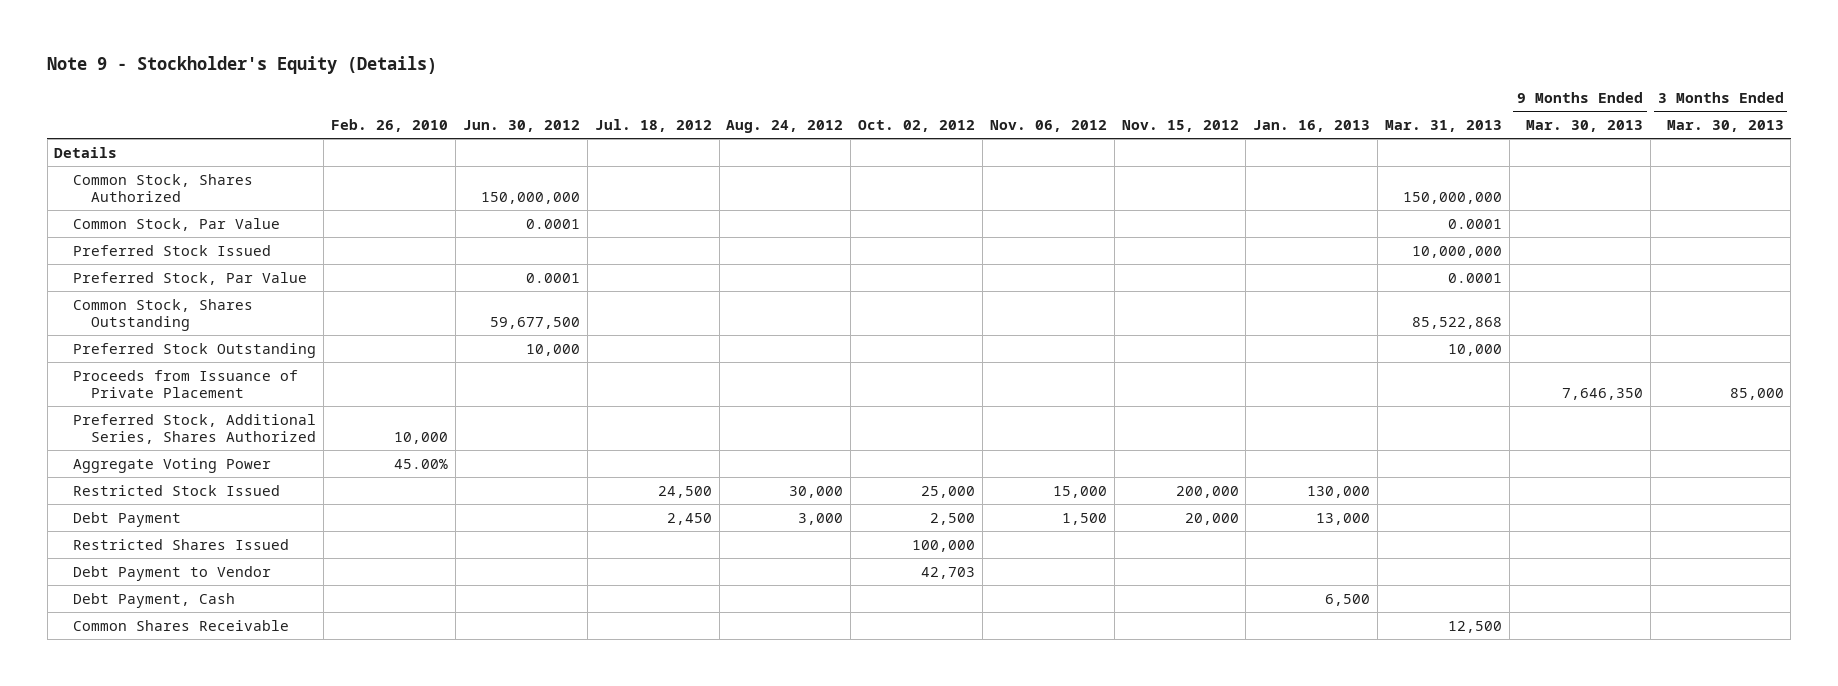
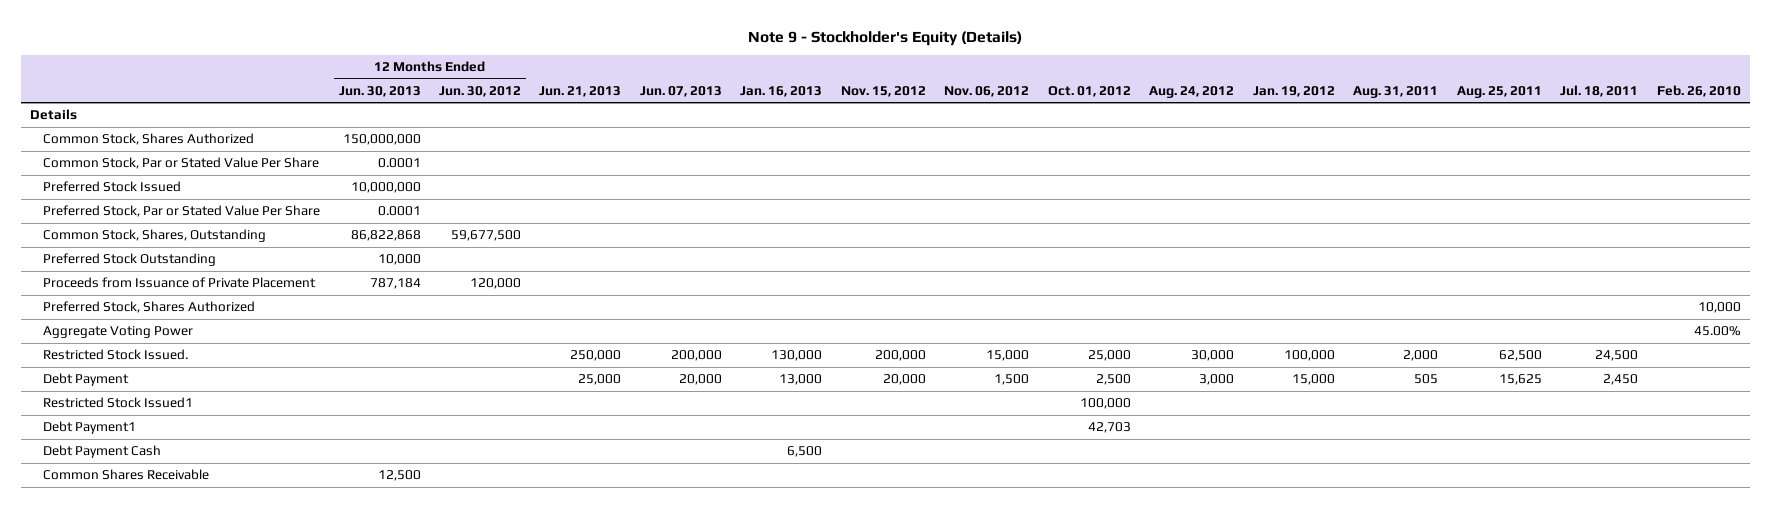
- | Feb. 26, 2010 | Jun. 30, 2012 | Jul. 18, 2012 | Aug. 24, 2012 | Oct. 02, 2012 | Nov. 06, 2012 | Nov. 15, 2012 | Jan. 16, 2013 | Mar. 31, 2013 | 9 Months Ended Mar. 30, 2013 | 3 Months Ended Mar. 30, 2013
+ | 12 Months Ended Jun. 30, 2013 | 12 Months Ended Jun. 30, 2012 | Jun. 21, 2013 | Jun. 07, 2013 | Jan. 16, 2013 | Nov. 15, 2012 | Nov. 06, 2012 | Oct. 01, 2012 | Aug. 24, 2012 | Jan. 19, 2012 | Aug. 31, 2011 | Aug. 25, 2011 | Jul. 18, 2011 | Feb. 26, 2010
- Common Stock, Par Value | | 0.0001 | | | | | | | 0.0001 | |
+ Common Stock, Par or Stated Value Per Share | 0.0001 | | | | | | | | | | | | |
- Preferred Stock, Par Value | | 0.0001 | | | | | | | 0.0001 | |
- Common Stock, Shares Outstanding | | 59,677,500 | | | | | | | 85,522,868 | |
+ Preferred Stock, Par or Stated Value Per Share | 0.0001 | | | | | | | | | | | | |
+ Common Stock, Shares, Outstanding | 86,822,868 | 59,677,500 | | | | | | | | | | | |
- Preferred Stock, Additional Series, Shares Authorized | 10,000 | | | | | | | | | |
+ Preferred Stock, Shares Authorized | | | | | | | | | | | | | | 10,000
- Restricted Stock Issued | | | 24,500 | 30,000 | 25,000 | 15,000 | 200,000 | 130,000 | | |
+ Restricted Stock Issued. | | | 250,000 | 200,000 | 130,000 | 200,000 | 15,000 | 25,000 | 30,000 | 100,000 | 2,000 | 62,500 | 24,500 |
- Restricted Shares Issued | | | | | 100,000 | | | | | |
- Debt Payment to Vendor | | | | | 42,703 | | | | | |
- Debt Payment, Cash | | | | | | | | 6,500 | | |
+ Restricted Stock Issued1 | | | | | | | | 100,000 | | | | | |
+ Debt Payment1 | | | | | | | | 42,703 | | | | | |
+ Debt Payment Cash | | | | | 6,500 | | | | | | | | |

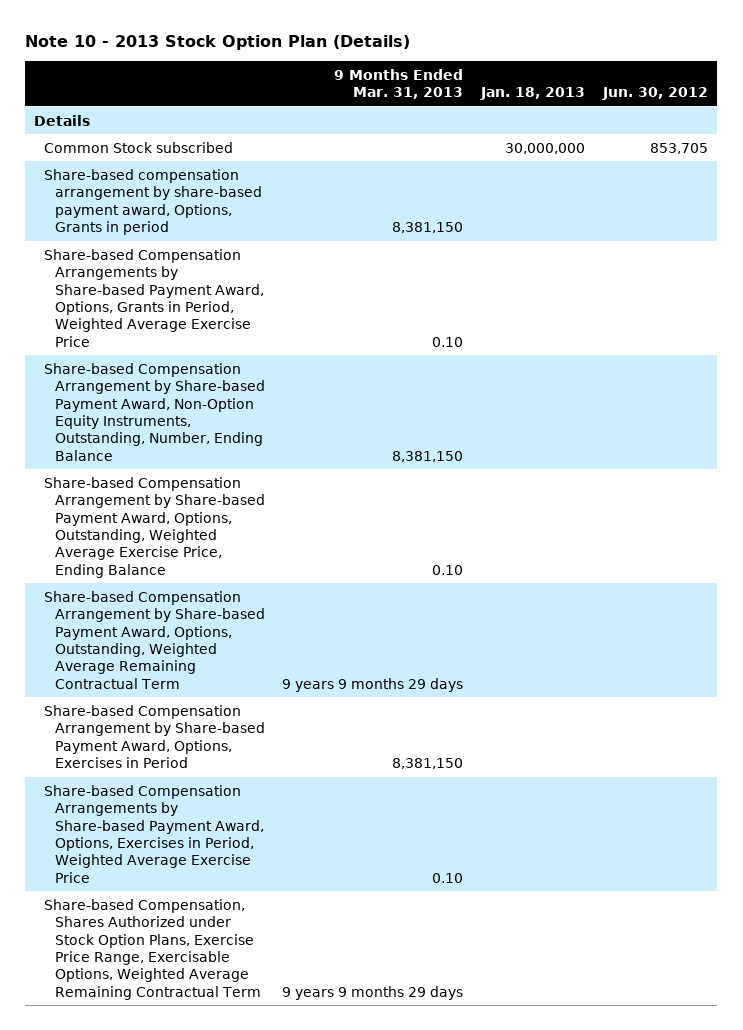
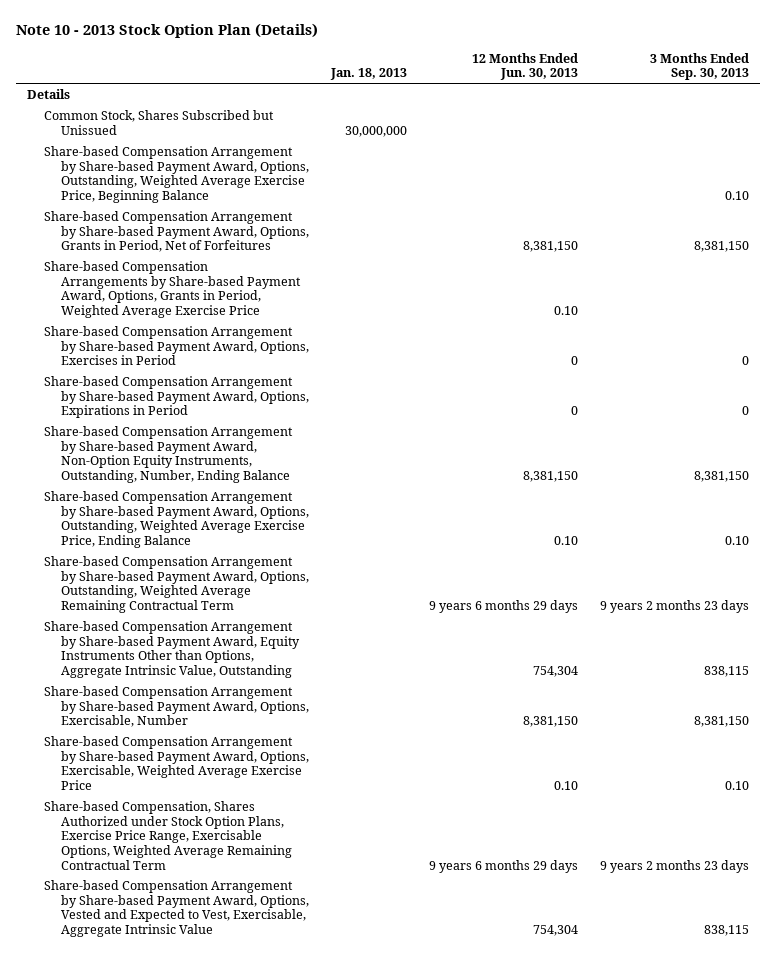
- | 9 Months Ended Mar. 31, 2013 | Jan. 18, 2013 | Jun. 30, 2012
+ | Jan. 18, 2013 | 12 Months Ended Jun. 30, 2013 | 3 Months Ended Sep. 30, 2013
- Common Stock subscribed | | 30,000,000 | 853,705
- Share-based compensation arrangement by share-based payment award, Options, Grants in period | 8,381,150 | |
+ Common Stock, Shares Subscribed but Unissued | 30,000,000 | |
+ Share-based Compensation Arrangement by Share-based Payment Award, Options, Outstanding, Weighted Average Exercise Price, Beginning Balance | | | 0.10
+ Share-based Compensation Arrangement by Share-based Payment Award, Options, Grants in Period, Net of Forfeitures | | 8,381,150 | 8,381,150
moved up: Share-based Compensation Arrangement by Share-based Payment Award, Options, Exercises in Period | | 0 | 0
+ Share-based Compensation Arrangement by Share-based Payment Award, Options, Expirations in Period | | 0 | 0
- Share-based Compensation Arrangements by Share-based Payment Award, Options, Exercises in Period, Weighted Average Exercise Price | 0.10 | |
+ Share-based Compensation Arrangement by Share-based Payment Award, Equity Instruments Other than Options, Aggregate Intrinsic Value, Outstanding | | 754,304 | 838,115
+ Share-based Compensation Arrangement by Share-based Payment Award, Options, Exercisable, Number | | 8,381,150 | 8,381,150
+ Share-based Compensation Arrangement by Share-based Payment Award, Options, Exercisable, Weighted Average Exercise Price | | 0.10 | 0.10
+ Share-based Compensation Arrangement by Share-based Payment Award, Options, Vested and Expected to Vest, Exercisable, Aggregate Intrinsic Value | | 754,304 | 838,115

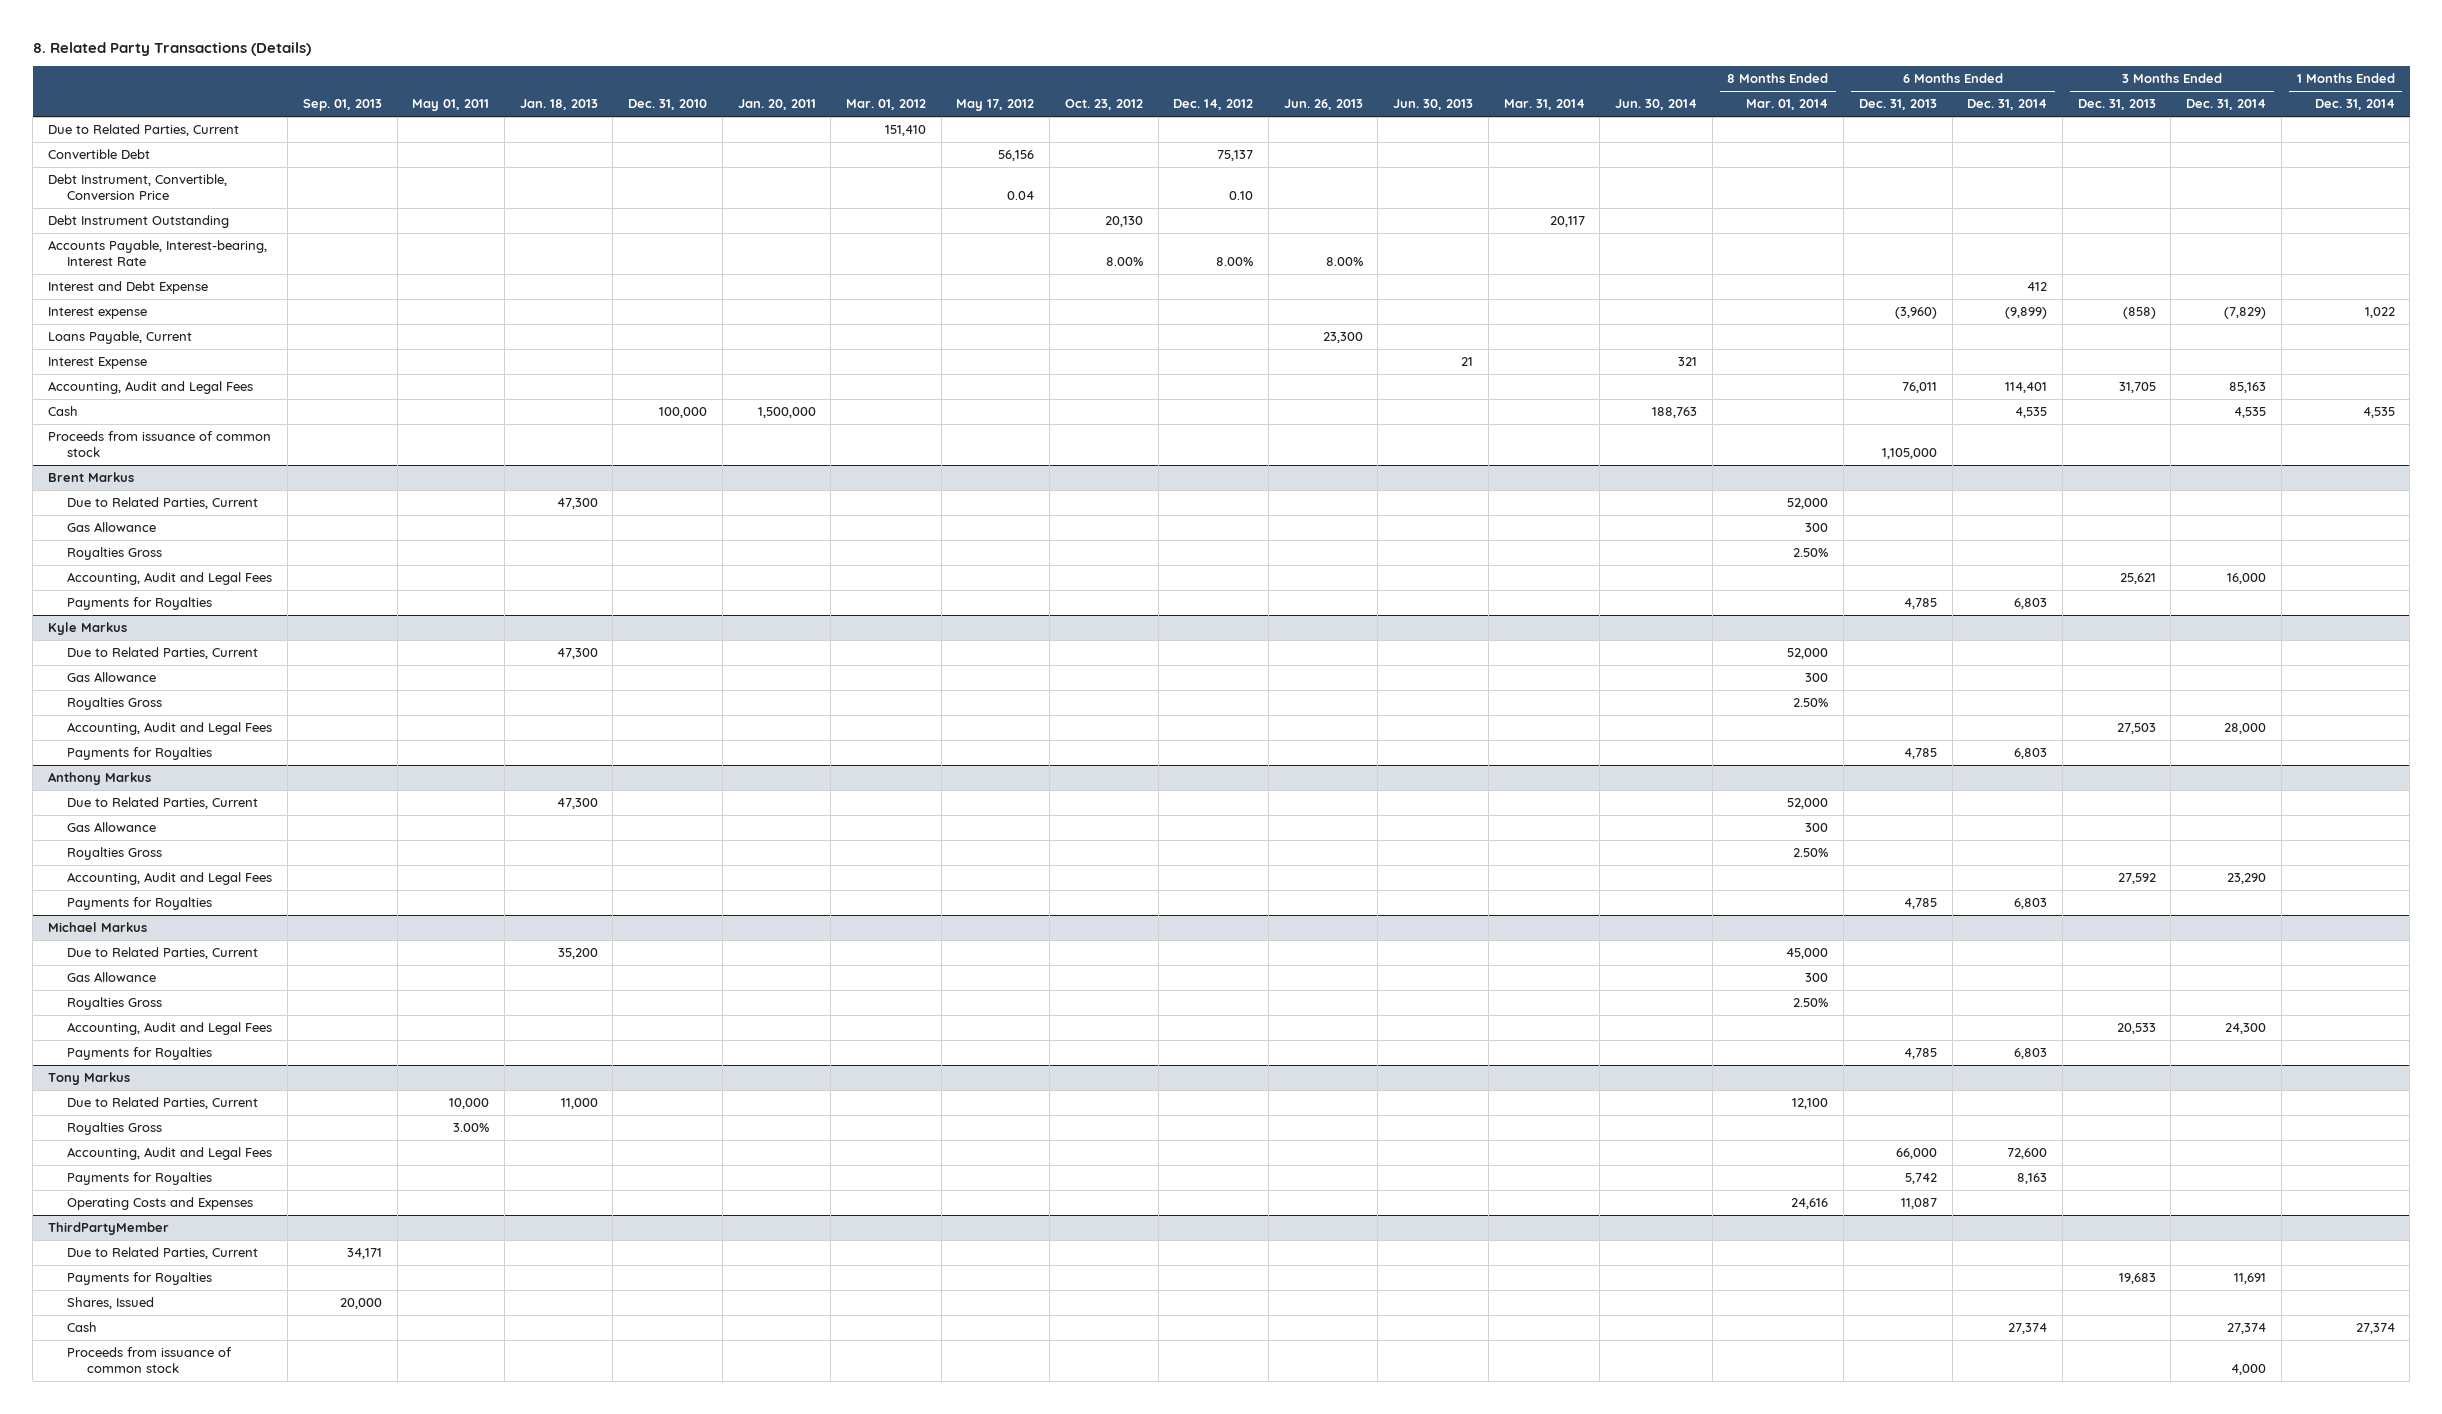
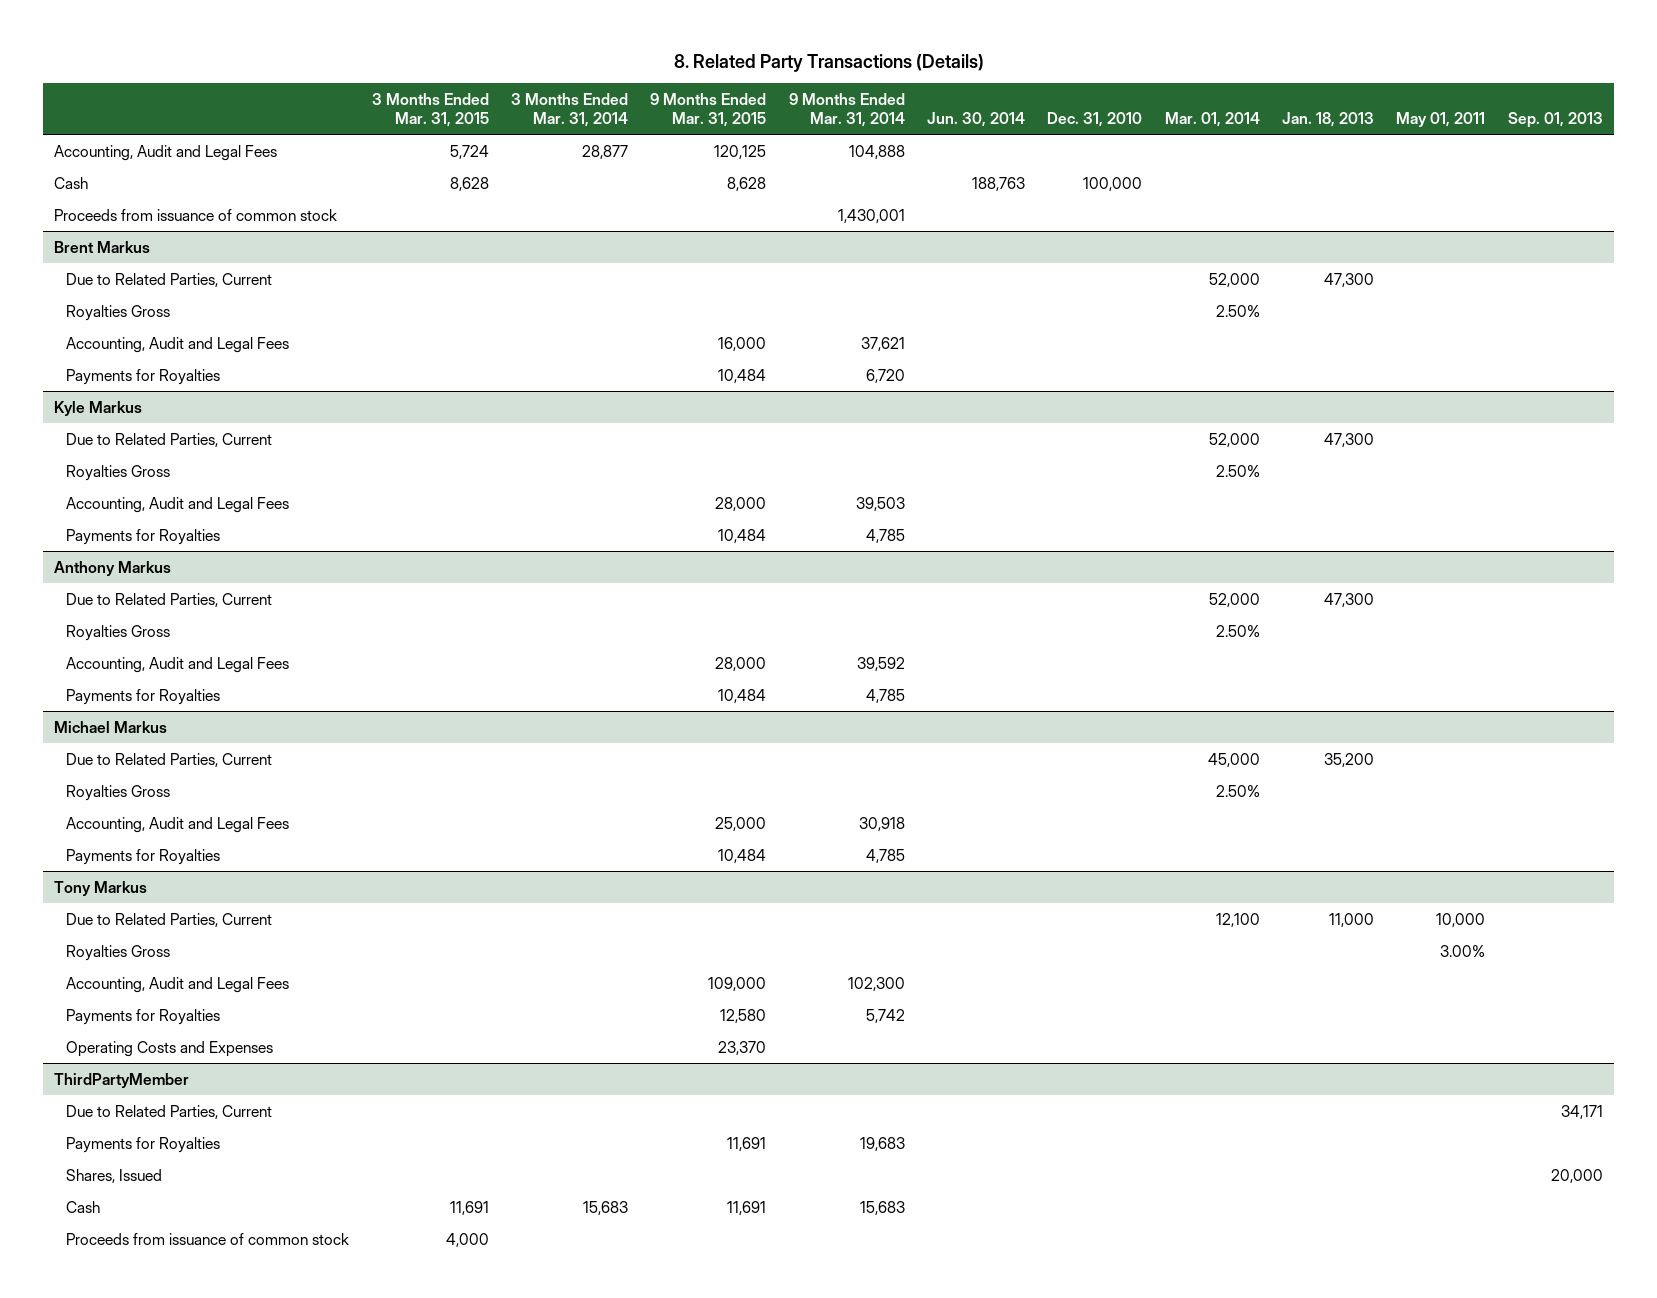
- | Sep. 01, 2013 | May 01, 2011 | Jan. 18, 2013 | Dec. 31, 2010 | Jan. 20, 2011 | Mar. 01, 2012 | May 17, 2012 | Oct. 23, 2012 | Dec. 14, 2012 | Jun. 26, 2013 | Jun. 30, 2013 | Mar. 31, 2014 | Jun. 30, 2014 | 8 Months Ended Mar. 01, 2014 | 6 Months Ended Dec. 31, 2013 | 6 Months Ended Dec. 31, 2014 | 3 Months Ended Dec. 31, 2013 | 3 Months Ended Dec. 31, 2014 | 1 Months Ended Dec. 31, 2014
+ | 3 Months Ended Mar. 31, 2015 | 3 Months Ended Mar. 31, 2014 | 9 Months Ended Mar. 31, 2015 | 9 Months Ended Mar. 31, 2014 | Jun. 30, 2014 | Dec. 31, 2010 | Mar. 01, 2014 | Jan. 18, 2013 | May 01, 2011 | Sep. 01, 2013
- Due to Related Parties, Current | | | | | | 151,410 | | | | | | | | | | | | |
- Convertible Debt | | | | | | | 56,156 | | 75,137 | | | | | | | | | |
- Debt Instrument, Convertible, Conversion Price | | | | | | | 0.04 | | 0.10 | | | | | | | | | |
- Debt Instrument Outstanding | | | | | | | | 20,130 | | | | 20,117 | | | | | | |
- Accounts Payable, Interest-bearing, Interest Rate | | | | | | | | 8.00% | 8.00% | 8.00% | | | | | | | | |
- Interest and Debt Expense | | | | | | | | | | | | | | | | 412 | | |
- Interest expense | | | | | | | | | | | | | | | (3,960) | (9,899) | (858) | (7,829) | 1,022
- Loans Payable, Current | | | | | | | | | | 23,300 | | | | | | | | |
- Interest Expense | | | | | | | | | | | 21 | | 321 | | | | | |
@ Brent Markus
- Gas Allowance | | | | | | | | | | | | | | 300 | | | | |
@ Kyle Markus
- Gas Allowance | | | | | | | | | | | | | | 300 | | | | |
@ Anthony Markus
- Gas Allowance | | | | | | | | | | | | | | 300 | | | | |
@ Michael Markus
- Gas Allowance | | | | | | | | | | | | | | 300 | | | | |

